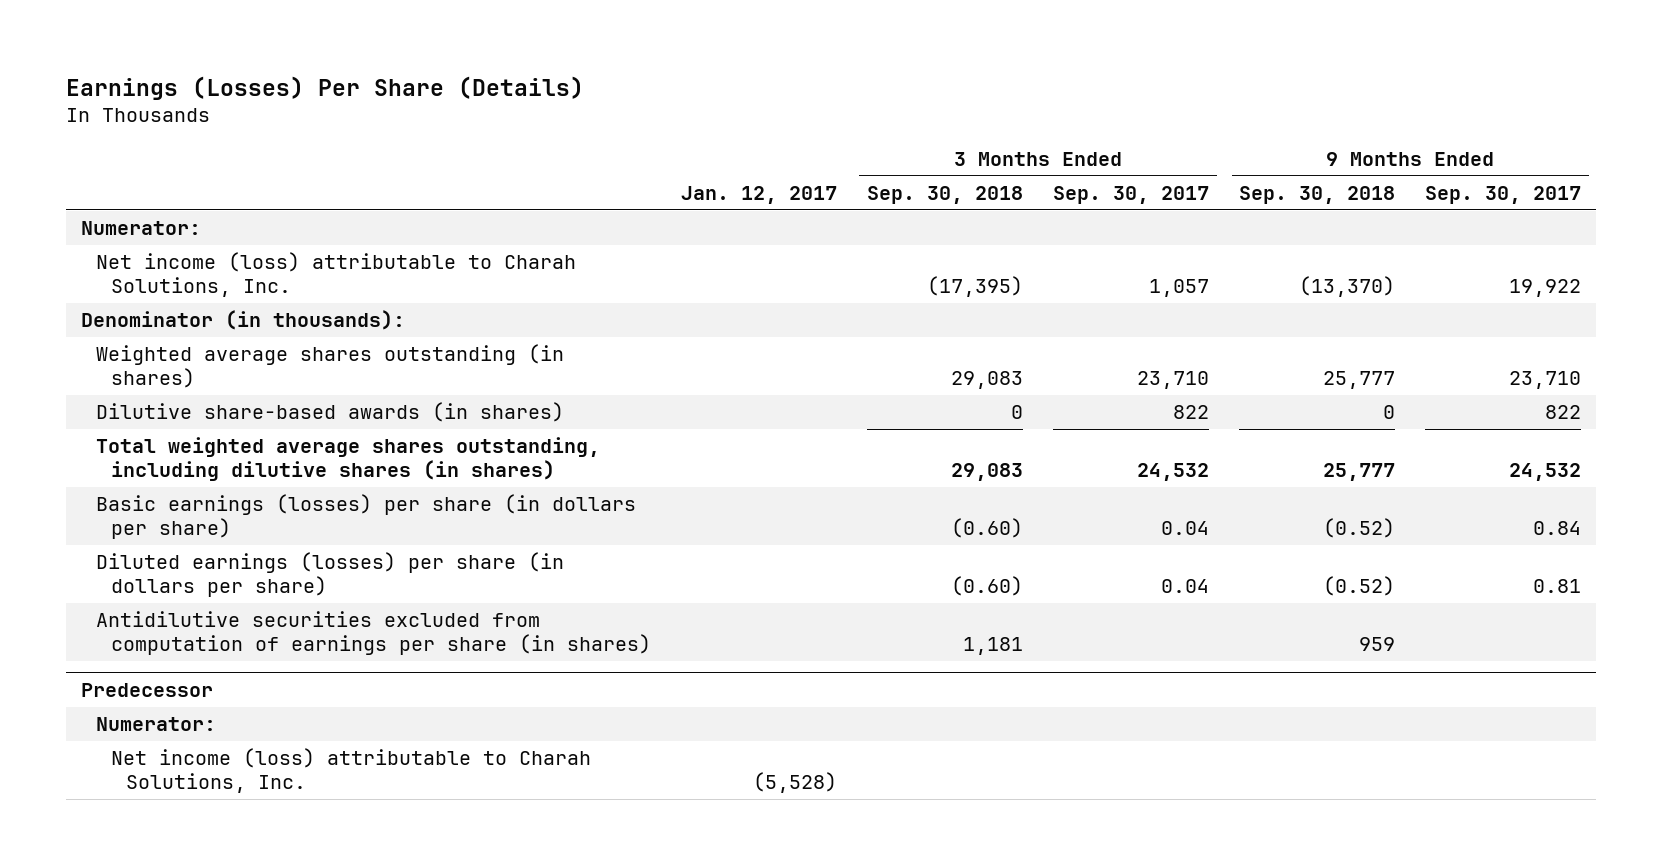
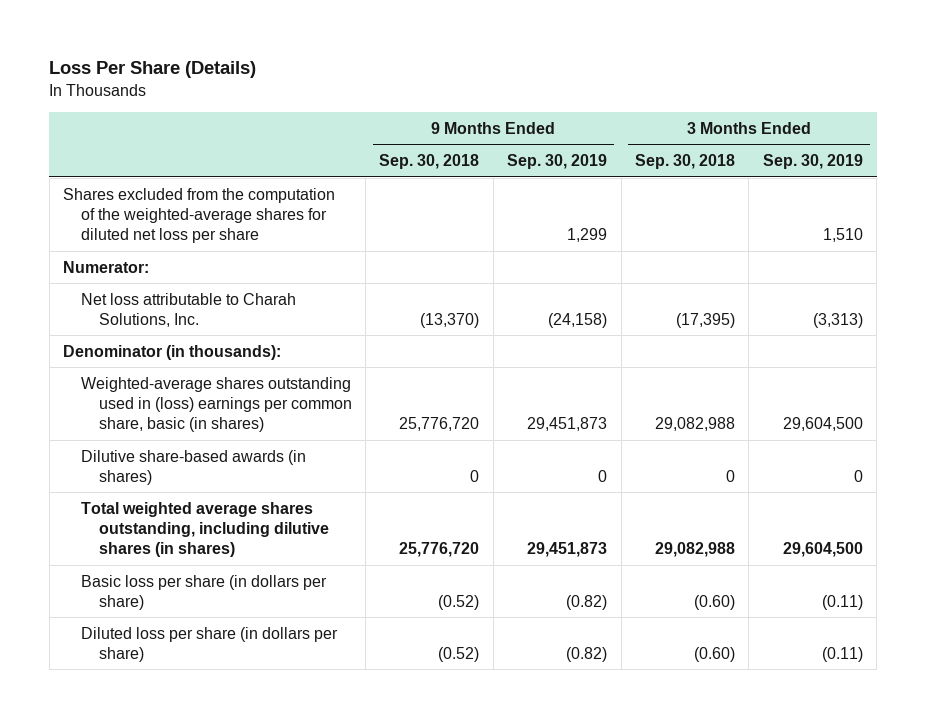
- Earnings (Losses) Per Share (Details)
+ Loss Per Share (Details)
- | Jan. 12, 2017 | 3 Months Ended Sep. 30, 2018 | 3 Months Ended Sep. 30, 2017 | 9 Months Ended Sep. 30, 2018 | 9 Months Ended Sep. 30, 2017
+ | 9 Months Ended Sep. 30, 2018 | 9 Months Ended Sep. 30, 2019 | 3 Months Ended Sep. 30, 2018 | 3 Months Ended Sep. 30, 2019
+ Shares excluded from the computation of the weighted-average shares for diluted net loss per share | | 1,299 | | 1,510
- Net income (loss) attributable to Charah Solutions, Inc. | | (17,395) | 1,057 | (13,370) | 19,922
+ Net loss attributable to Charah Solutions, Inc. | (13,370) | (24,158) | (17,395) | (3,313)
- Weighted average shares outstanding (in shares) | | 29,083 | 23,710 | 25,777 | 23,710
+ Weighted-average shares outstanding used in (loss) earnings per common share, basic (in shares) | 25,776,720 | 29,451,873 | 29,082,988 | 29,604,500
- Total weighted average shares outstanding, including dilutive shares (in shares) | | 29,083 | 24,532 | 25,777 | 24,532
- Basic earnings (losses) per share (in dollars per share) | | (0.60) | 0.04 | (0.52) | 0.84
- Diluted earnings (losses) per share (in dollars per share) | | (0.60) | 0.04 | (0.52) | 0.81
- Antidilutive securities excluded from computation of earnings per share (in shares) | | 1,181 | | 959 |
- Predecessor
- Numerator:
- Net income (loss) attributable to Charah Solutions, Inc. | (5,528) | | | |
+ Total weighted average shares outstanding, including dilutive shares (in shares) | 25,776,720 | 29,451,873 | 29,082,988 | 29,604,500
+ Basic loss per share (in dollars per share) | (0.52) | (0.82) | (0.60) | (0.11)
+ Diluted loss per share (in dollars per share) | (0.52) | (0.82) | (0.60) | (0.11)

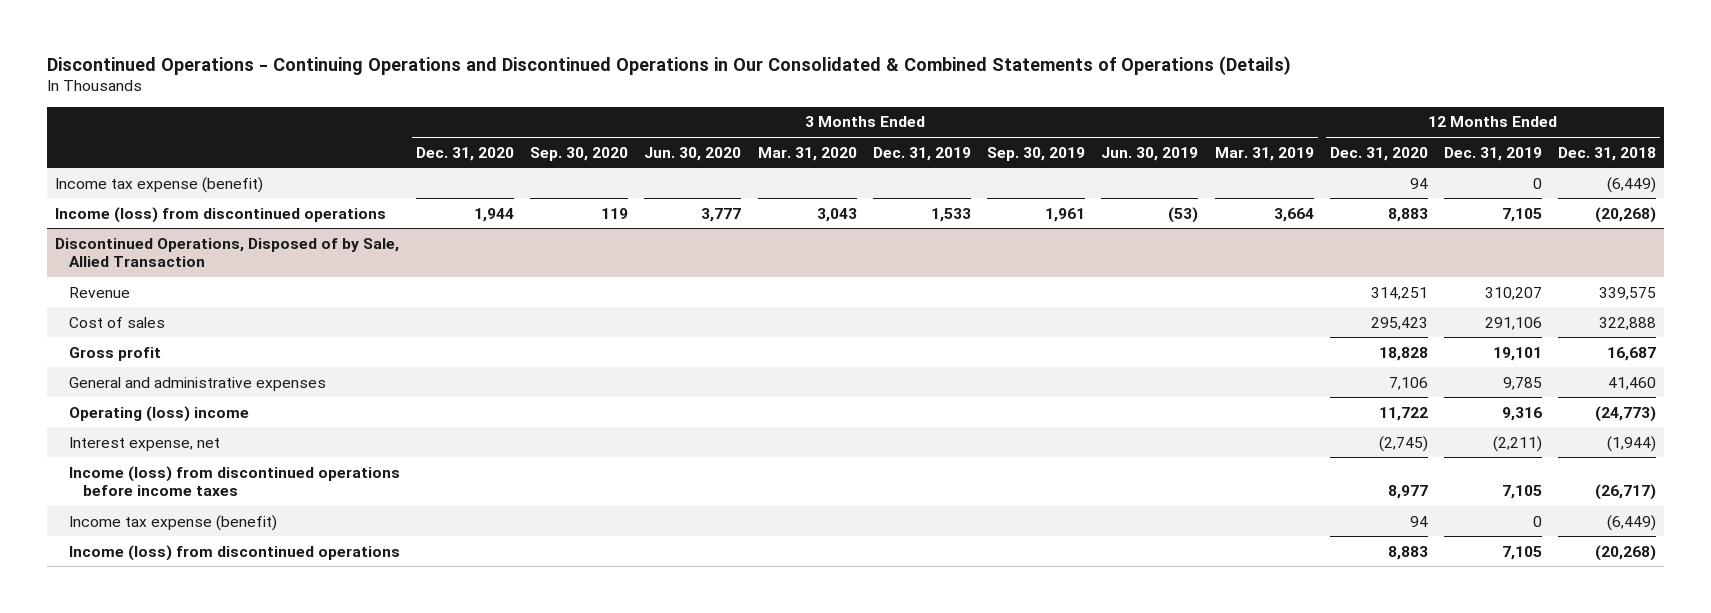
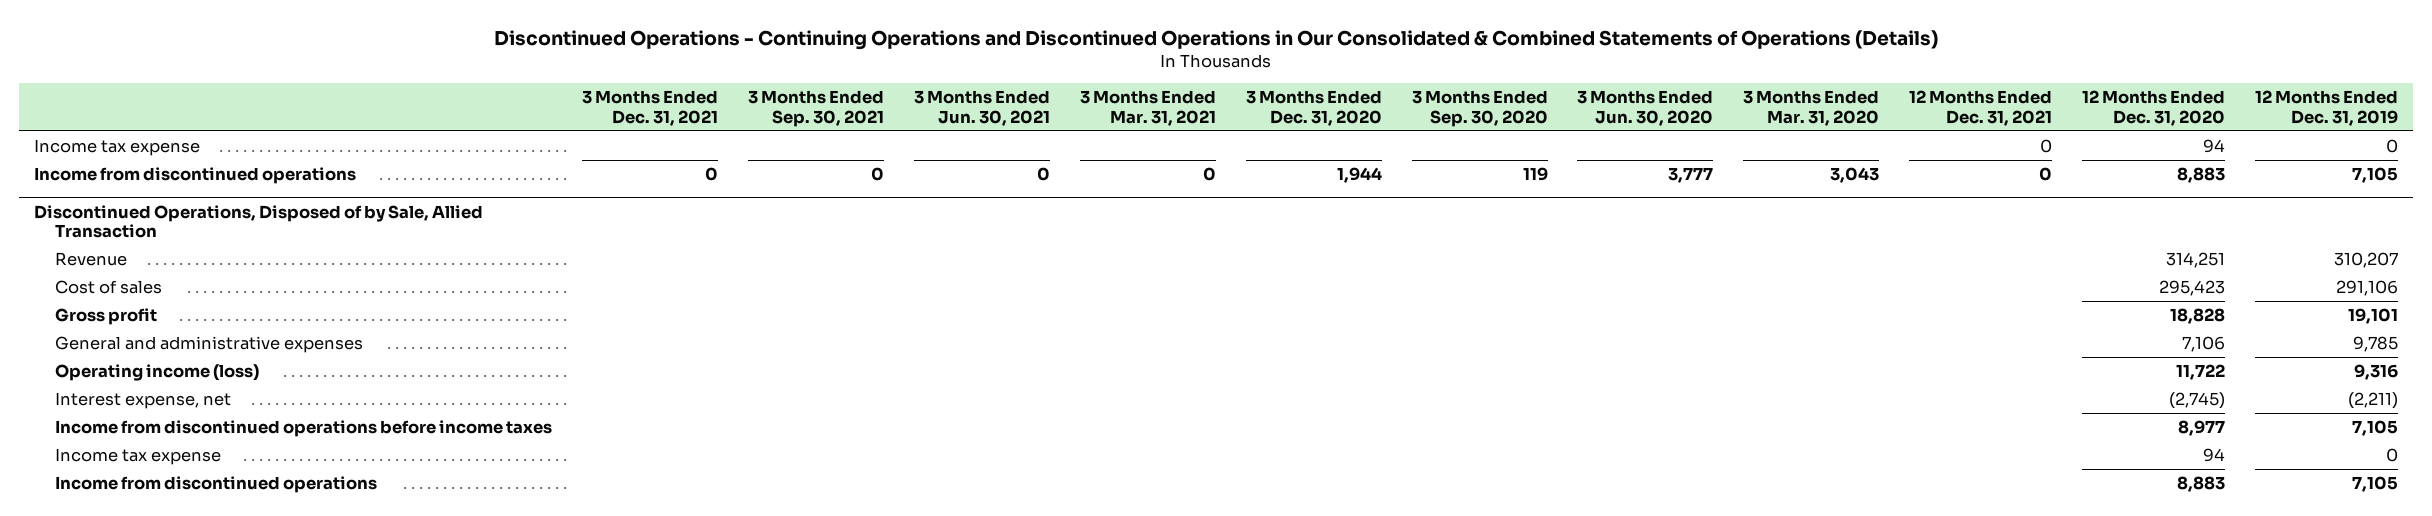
- | 3 Months Ended Dec. 31, 2020 | 3 Months Ended Sep. 30, 2020 | 3 Months Ended Jun. 30, 2020 | 3 Months Ended Mar. 31, 2020 | 3 Months Ended Dec. 31, 2019 | 3 Months Ended Sep. 30, 2019 | 3 Months Ended Jun. 30, 2019 | 3 Months Ended Mar. 31, 2019 | 12 Months Ended Dec. 31, 2020 | 12 Months Ended Dec. 31, 2019 | 12 Months Ended Dec. 31, 2018
+ | 3 Months Ended Dec. 31, 2021 | 3 Months Ended Sep. 30, 2021 | 3 Months Ended Jun. 30, 2021 | 3 Months Ended Mar. 31, 2021 | 3 Months Ended Dec. 31, 2020 | 3 Months Ended Sep. 30, 2020 | 3 Months Ended Jun. 30, 2020 | 3 Months Ended Mar. 31, 2020 | 12 Months Ended Dec. 31, 2021 | 12 Months Ended Dec. 31, 2020 | 12 Months Ended Dec. 31, 2019
- Income tax expense (benefit) | | | | | | | | | 94 | 0 | (6,449)
- Income (loss) from discontinued operations | 1,944 | 119 | 3,777 | 3,043 | 1,533 | 1,961 | (53) | 3,664 | 8,883 | 7,105 | (20,268)
+ Income tax expense | | | | | | | | | 0 | 94 | 0
+ Income from discontinued operations | 0 | 0 | 0 | 0 | 1,944 | 119 | 3,777 | 3,043 | 0 | 8,883 | 7,105
@ Discontinued Operations, Disposed of by Sale, Allied Transaction
- Operating (loss) income | | | | | | | | | 11,722 | 9,316 | (24,773)
+ Operating income (loss) | | | | | | | | | | 11,722 | 9,316
- Income (loss) from discontinued operations before income taxes | | | | | | | | | 8,977 | 7,105 | (26,717)
- Income tax expense (benefit) | | | | | | | | | 94 | 0 | (6,449)
- Income (loss) from discontinued operations | | | | | | | | | 8,883 | 7,105 | (20,268)
+ Income from discontinued operations before income taxes | | | | | | | | | | 8,977 | 7,105
+ Income tax expense | | | | | | | | | | 94 | 0
+ Income from discontinued operations | | | | | | | | | | 8,883 | 7,105

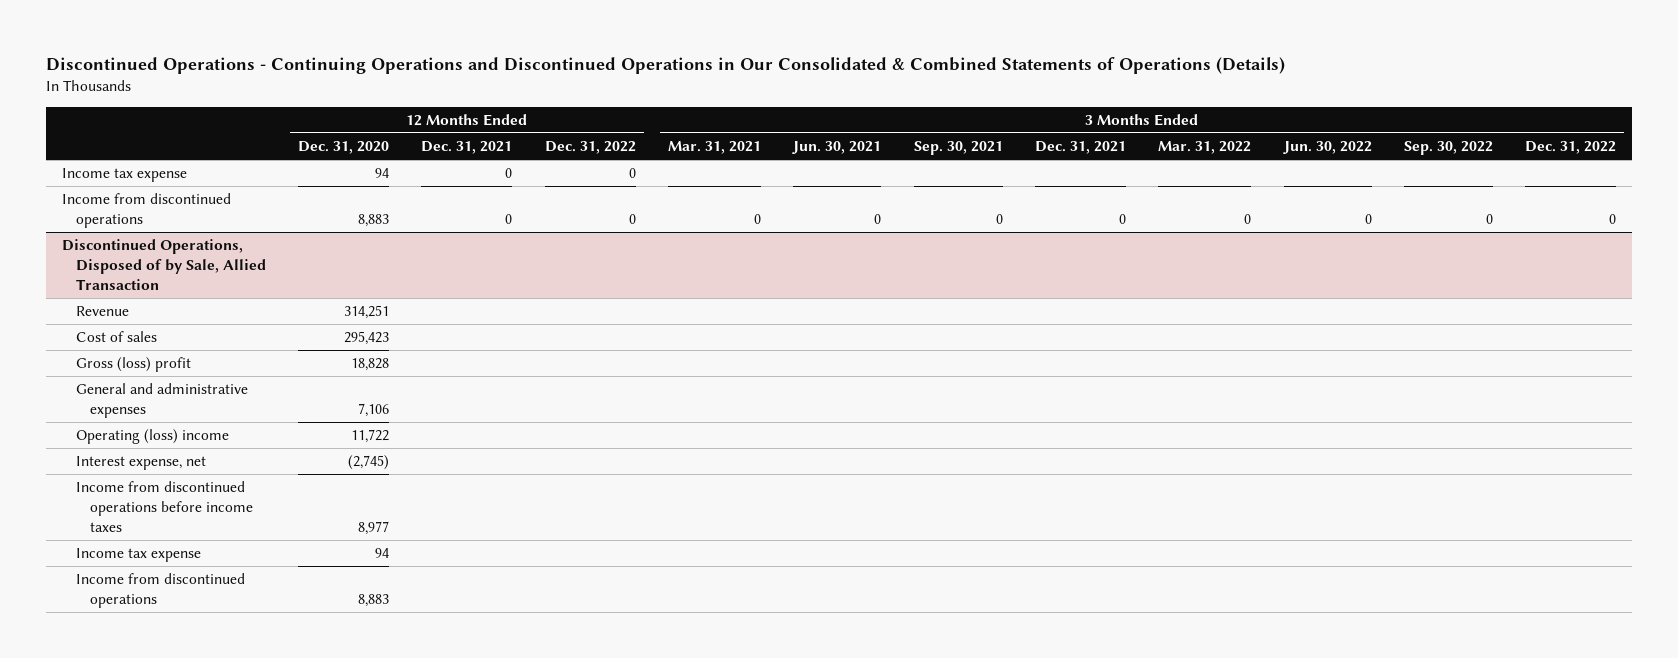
- | 3 Months Ended Dec. 31, 2021 | 3 Months Ended Sep. 30, 2021 | 3 Months Ended Jun. 30, 2021 | 3 Months Ended Mar. 31, 2021 | 3 Months Ended Dec. 31, 2020 | 3 Months Ended Sep. 30, 2020 | 3 Months Ended Jun. 30, 2020 | 3 Months Ended Mar. 31, 2020 | 12 Months Ended Dec. 31, 2021 | 12 Months Ended Dec. 31, 2020 | 12 Months Ended Dec. 31, 2019
+ | 12 Months Ended Dec. 31, 2020 | 12 Months Ended Dec. 31, 2021 | 12 Months Ended Dec. 31, 2022 | 3 Months Ended Mar. 31, 2021 | 3 Months Ended Jun. 30, 2021 | 3 Months Ended Sep. 30, 2021 | 3 Months Ended Dec. 31, 2021 | 3 Months Ended Mar. 31, 2022 | 3 Months Ended Jun. 30, 2022 | 3 Months Ended Sep. 30, 2022 | 3 Months Ended Dec. 31, 2022
@ Discontinued Operations, Disposed of by Sale, Allied Transaction
- Gross profit | | | | | | | | | | 18,828 | 19,101
+ Gross (loss) profit | 18,828 | | | | | | | | | |
- Operating income (loss) | | | | | | | | | | 11,722 | 9,316
+ Operating (loss) income | 11,722 | | | | | | | | | |

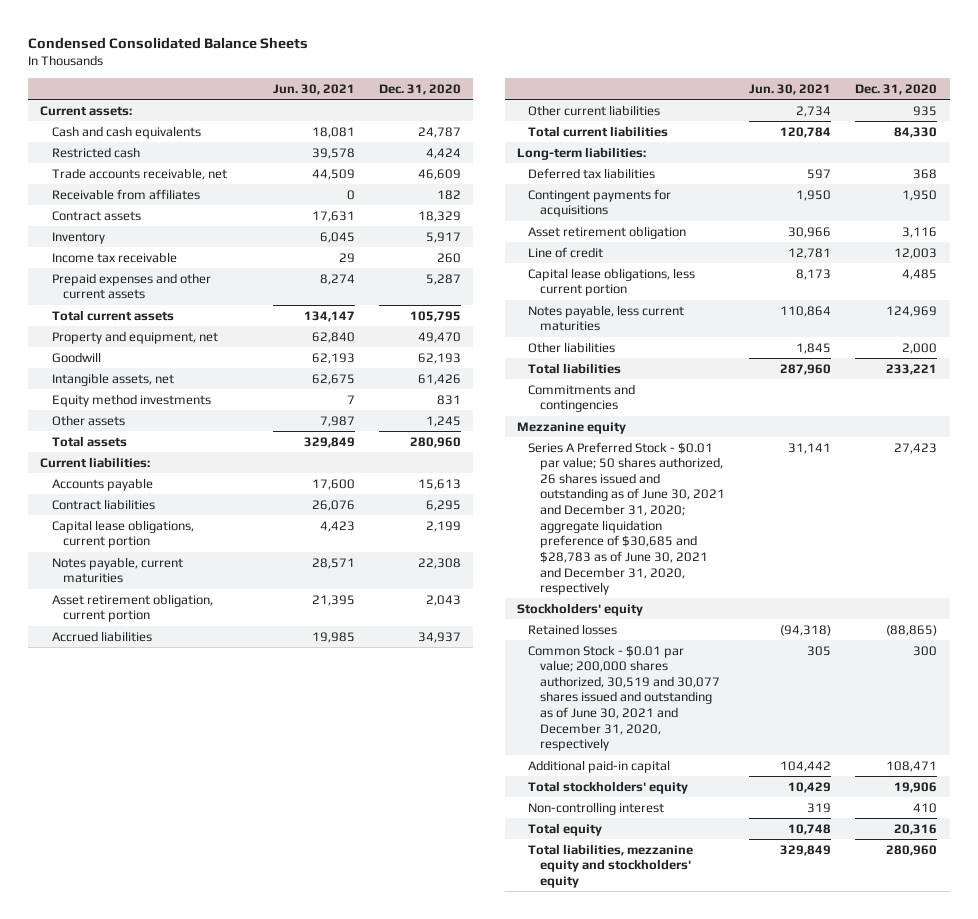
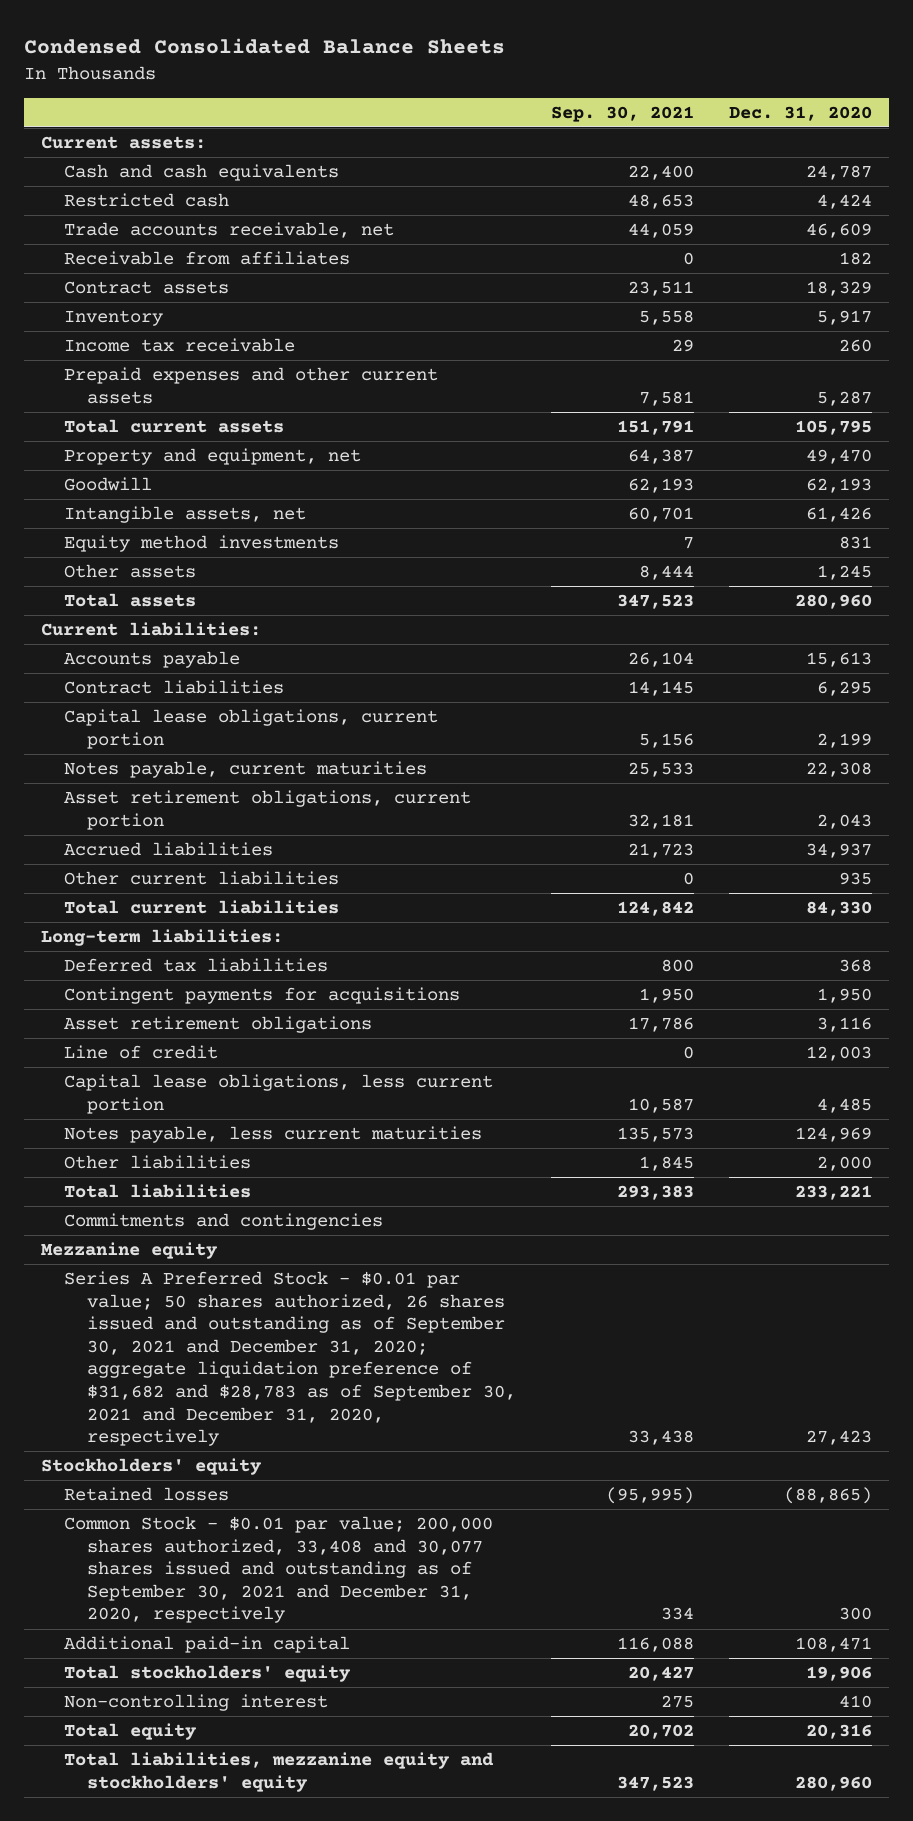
- | Jun. 30, 2021 | Dec. 31, 2020
+ | Sep. 30, 2021 | Dec. 31, 2020
- Asset retirement obligation, current portion | 21,395 | 2,043
+ Asset retirement obligations, current portion | 32,181 | 2,043
- Asset retirement obligation | 30,966 | 3,116
+ Asset retirement obligations | 17,786 | 3,116
- Series A Preferred Stock - $0.01 par value; 50 shares authorized, 26 shares issued and outstanding as of June 30, 2021 and December 31, 2020; aggregate liquidation preference of $30,685 and $28,783 as of June 30, 2021 and December 31, 2020, respectively | 31,141 | 27,423
+ Series A Preferred Stock - $0.01 par value; 50 shares authorized, 26 shares issued and outstanding as of September 30, 2021 and December 31, 2020; aggregate liquidation preference of $31,682 and $28,783 as of September 30, 2021 and December 31, 2020, respectively | 33,438 | 27,423
- Common Stock - $0.01 par value; 200,000 shares authorized, 30,519 and 30,077 shares issued and outstanding as of June 30, 2021 and December 31, 2020, respectively | 305 | 300
+ Common Stock - $0.01 par value; 200,000 shares authorized, 33,408 and 30,077 shares issued and outstanding as of September 30, 2021 and December 31, 2020, respectively | 334 | 300

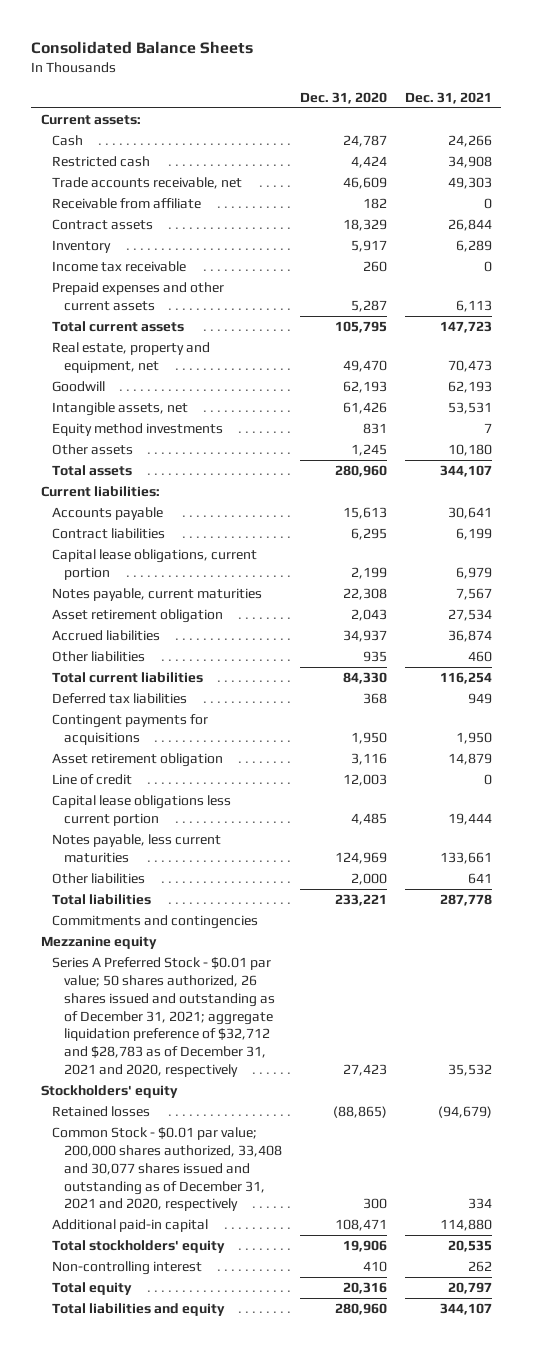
- Condensed Consolidated Balance Sheets
+ Consolidated Balance Sheets
- | Sep. 30, 2021 | Dec. 31, 2020
+ | Dec. 31, 2020 | Dec. 31, 2021
- Cash and cash equivalents | 22,400 | 24,787
+ Cash | 24,787 | 24,266
- Receivable from affiliates | 0 | 182
+ Receivable from affiliate | 182 | 0
- Property and equipment, net | 64,387 | 49,470
+ Real estate, property and equipment, net | 49,470 | 70,473
- Asset retirement obligations, current portion | 32,181 | 2,043
+ Asset retirement obligation | 2,043 | 27,534
- Other current liabilities | 0 | 935
+ Other liabilities | 935 | 460
- Long-term liabilities:
- Asset retirement obligations | 17,786 | 3,116
+ Asset retirement obligation | 3,116 | 14,879
- Capital lease obligations, less current portion | 10,587 | 4,485
+ Capital lease obligations less current portion | 4,485 | 19,444
- Series A Preferred Stock - $0.01 par value; 50 shares authorized, 26 shares issued and outstanding as of September 30, 2021 and December 31, 2020; aggregate liquidation preference of $31,682 and $28,783 as of September 30, 2021 and December 31, 2020, respectively | 33,438 | 27,423
+ Series A Preferred Stock - $0.01 par value; 50 shares authorized, 26 shares issued and outstanding as of December 31, 2021; aggregate liquidation preference of $32,712 and $28,783 as of December 31, 2021 and 2020, respectively | 27,423 | 35,532
- Common Stock - $0.01 par value; 200,000 shares authorized, 33,408 and 30,077 shares issued and outstanding as of September 30, 2021 and December 31, 2020, respectively | 334 | 300
+ Common Stock - $0.01 par value; 200,000 shares authorized, 33,408 and 30,077 shares issued and outstanding as of December 31, 2021 and 2020, respectively | 300 | 334
- Total liabilities, mezzanine equity and stockholders' equity | 347,523 | 280,960
+ Total liabilities and equity | 280,960 | 344,107

